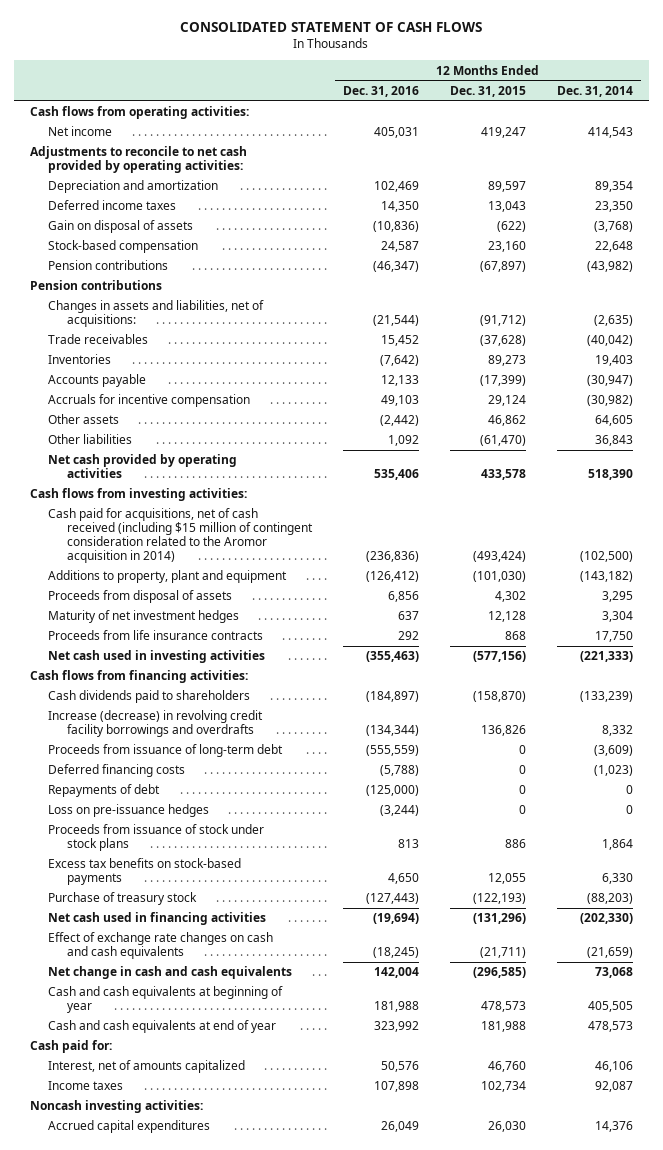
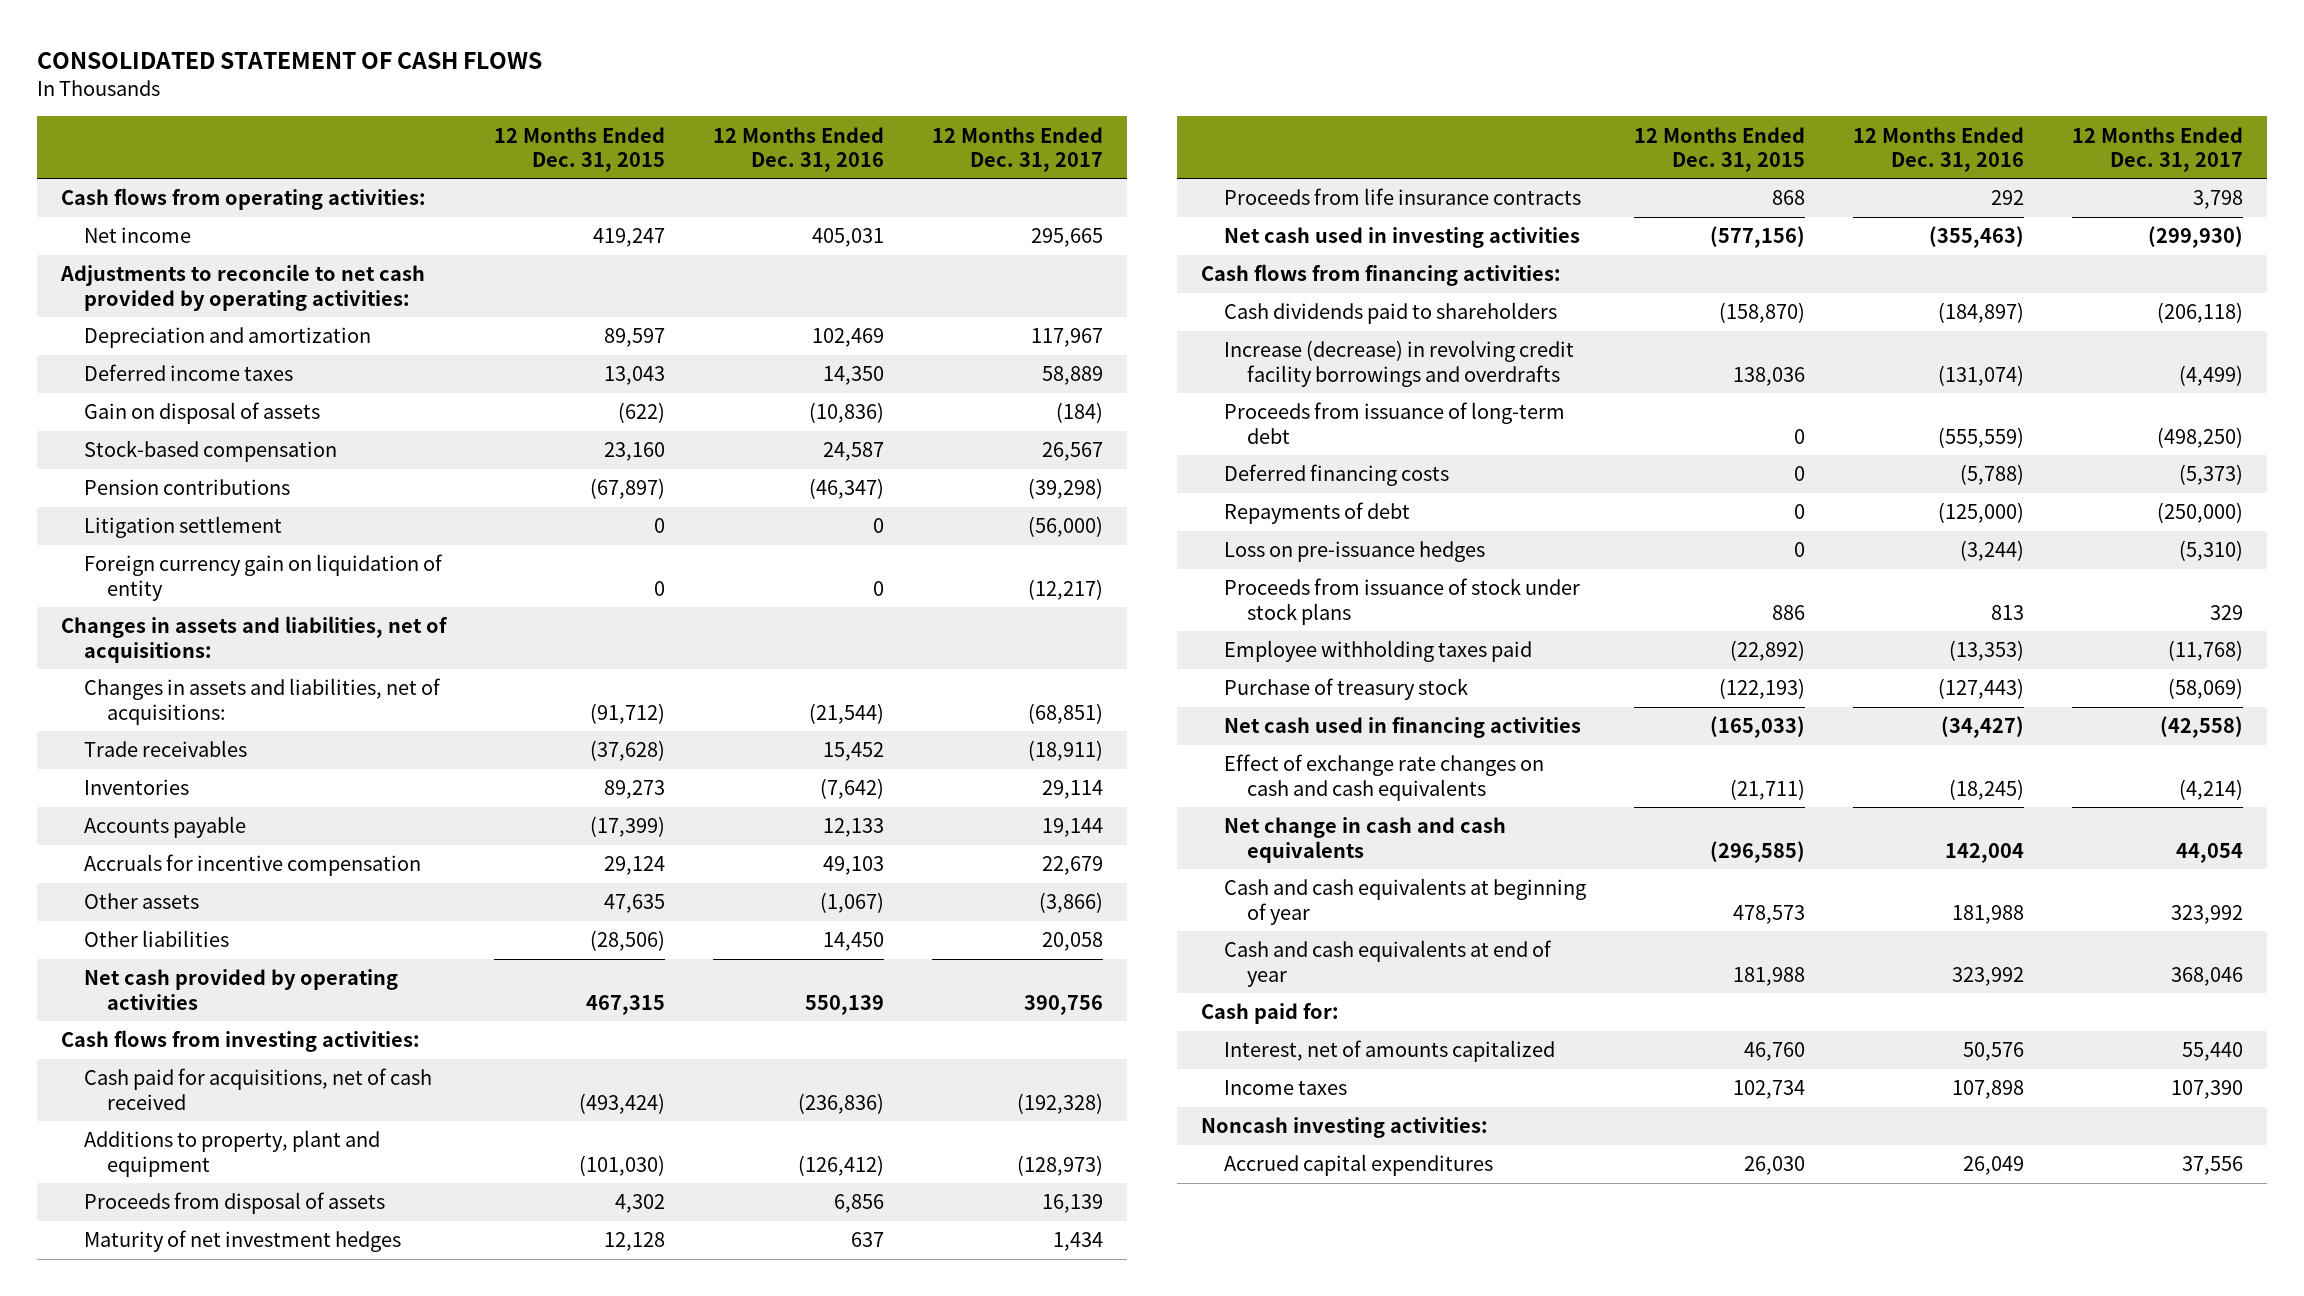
- | 12 Months Ended Dec. 31, 2016 | 12 Months Ended Dec. 31, 2015 | 12 Months Ended Dec. 31, 2014
+ | 12 Months Ended Dec. 31, 2015 | 12 Months Ended Dec. 31, 2016 | 12 Months Ended Dec. 31, 2017
- Pension contributions
+ Litigation settlement | 0 | 0 | (56,000)
+ Foreign currency gain on liquidation of entity | 0 | 0 | (12,217)
+ Changes in assets and liabilities, net of acquisitions:
- Other assets | (2,442) | 46,862 | 64,605
- Other liabilities | 1,092 | (61,470) | 36,843
- Net cash provided by operating activities | 535,406 | 433,578 | 518,390
+ Other assets | 47,635 | (1,067) | (3,866)
+ Other liabilities | (28,506) | 14,450 | 20,058
+ Net cash provided by operating activities | 467,315 | 550,139 | 390,756
- Cash paid for acquisitions, net of cash received (including $15 million of contingent consideration related to the Aromor acquisition in 2014) | (236,836) | (493,424) | (102,500)
+ Cash paid for acquisitions, net of cash received | (493,424) | (236,836) | (192,328)
- Increase (decrease) in revolving credit facility borrowings and overdrafts | (134,344) | 136,826 | 8,332
+ Increase (decrease) in revolving credit facility borrowings and overdrafts | 138,036 | (131,074) | (4,499)
- Excess tax benefits on stock-based payments | 4,650 | 12,055 | 6,330
+ Employee withholding taxes paid | (22,892) | (13,353) | (11,768)
- Net cash used in financing activities | (19,694) | (131,296) | (202,330)
+ Net cash used in financing activities | (165,033) | (34,427) | (42,558)

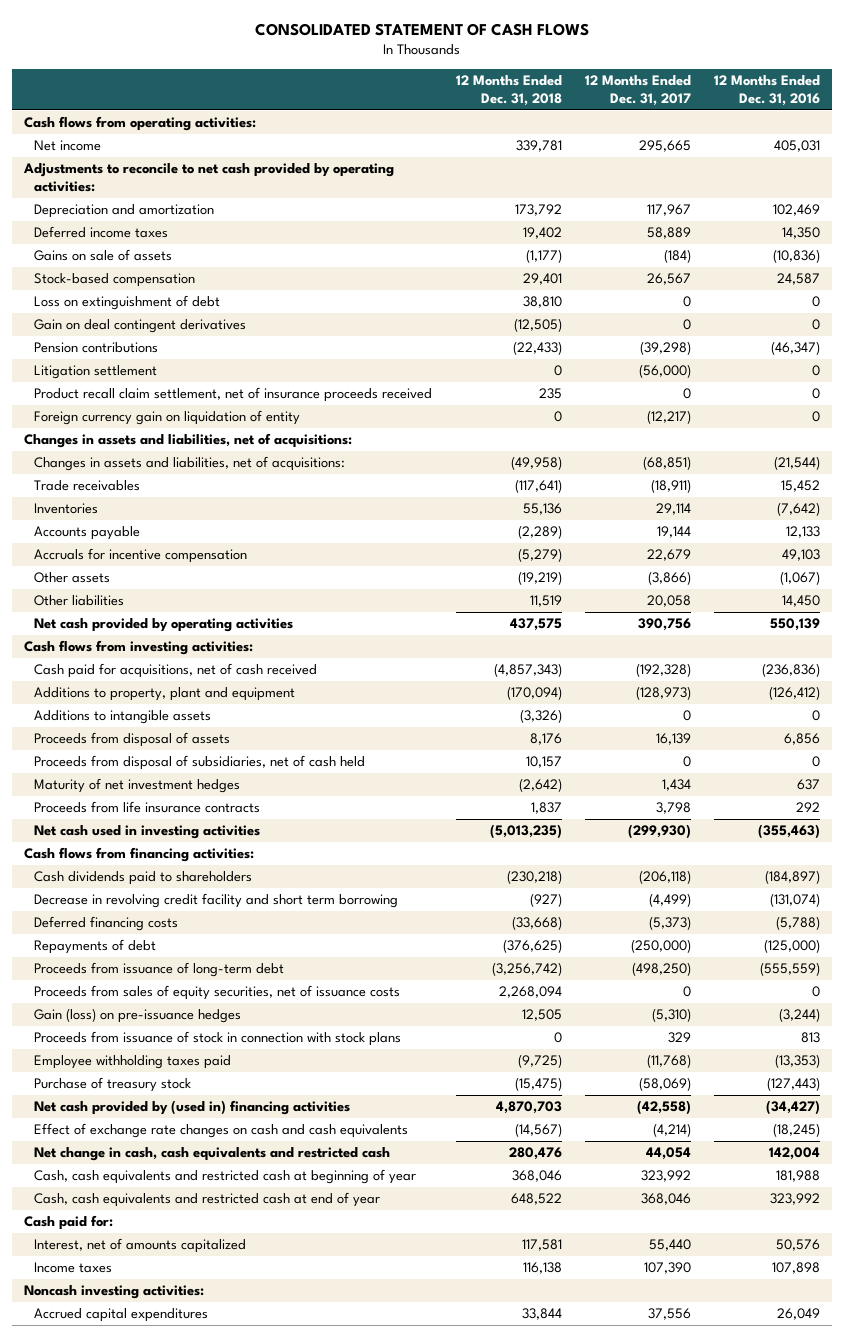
- | 12 Months Ended Dec. 31, 2015 | 12 Months Ended Dec. 31, 2016 | 12 Months Ended Dec. 31, 2017
+ | 12 Months Ended Dec. 31, 2018 | 12 Months Ended Dec. 31, 2017 | 12 Months Ended Dec. 31, 2016
- Gain on disposal of assets | (622) | (10,836) | (184)
+ Gains on sale of assets | (1,177) | (184) | (10,836)
+ Loss on extinguishment of debt | 38,810 | 0 | 0
+ Gain on deal contingent derivatives | (12,505) | 0 | 0
+ Product recall claim settlement, net of insurance proceeds received | 235 | 0 | 0
+ Additions to intangible assets | (3,326) | 0 | 0
+ Proceeds from disposal of subsidiaries, net of cash held | 10,157 | 0 | 0
- Increase (decrease) in revolving credit facility borrowings and overdrafts | 138,036 | (131,074) | (4,499)
+ Decrease in revolving credit facility and short term borrowing | (927) | (4,499) | (131,074)
- Loss on pre-issuance hedges | 0 | (3,244) | (5,310)
- Proceeds from issuance of stock under stock plans | 886 | 813 | 329
moved down: Proceeds from issuance of long-term debt | (3,256,742) | (498,250) | (555,559)
+ Proceeds from sales of equity securities, net of issuance costs | 2,268,094 | 0 | 0
+ Gain (loss) on pre-issuance hedges | 12,505 | (5,310) | (3,244)
+ Proceeds from issuance of stock in connection with stock plans | 0 | 329 | 813
- Net cash used in financing activities | (165,033) | (34,427) | (42,558)
+ Net cash provided by (used in) financing activities | 4,870,703 | (42,558) | (34,427)
- Net change in cash and cash equivalents | (296,585) | 142,004 | 44,054
- Cash and cash equivalents at beginning of year | 478,573 | 181,988 | 323,992
- Cash and cash equivalents at end of year | 181,988 | 323,992 | 368,046
+ Net change in cash, cash equivalents and restricted cash | 280,476 | 44,054 | 142,004
+ Cash, cash equivalents and restricted cash at beginning of year | 368,046 | 323,992 | 181,988
+ Cash, cash equivalents and restricted cash at end of year | 648,522 | 368,046 | 323,992

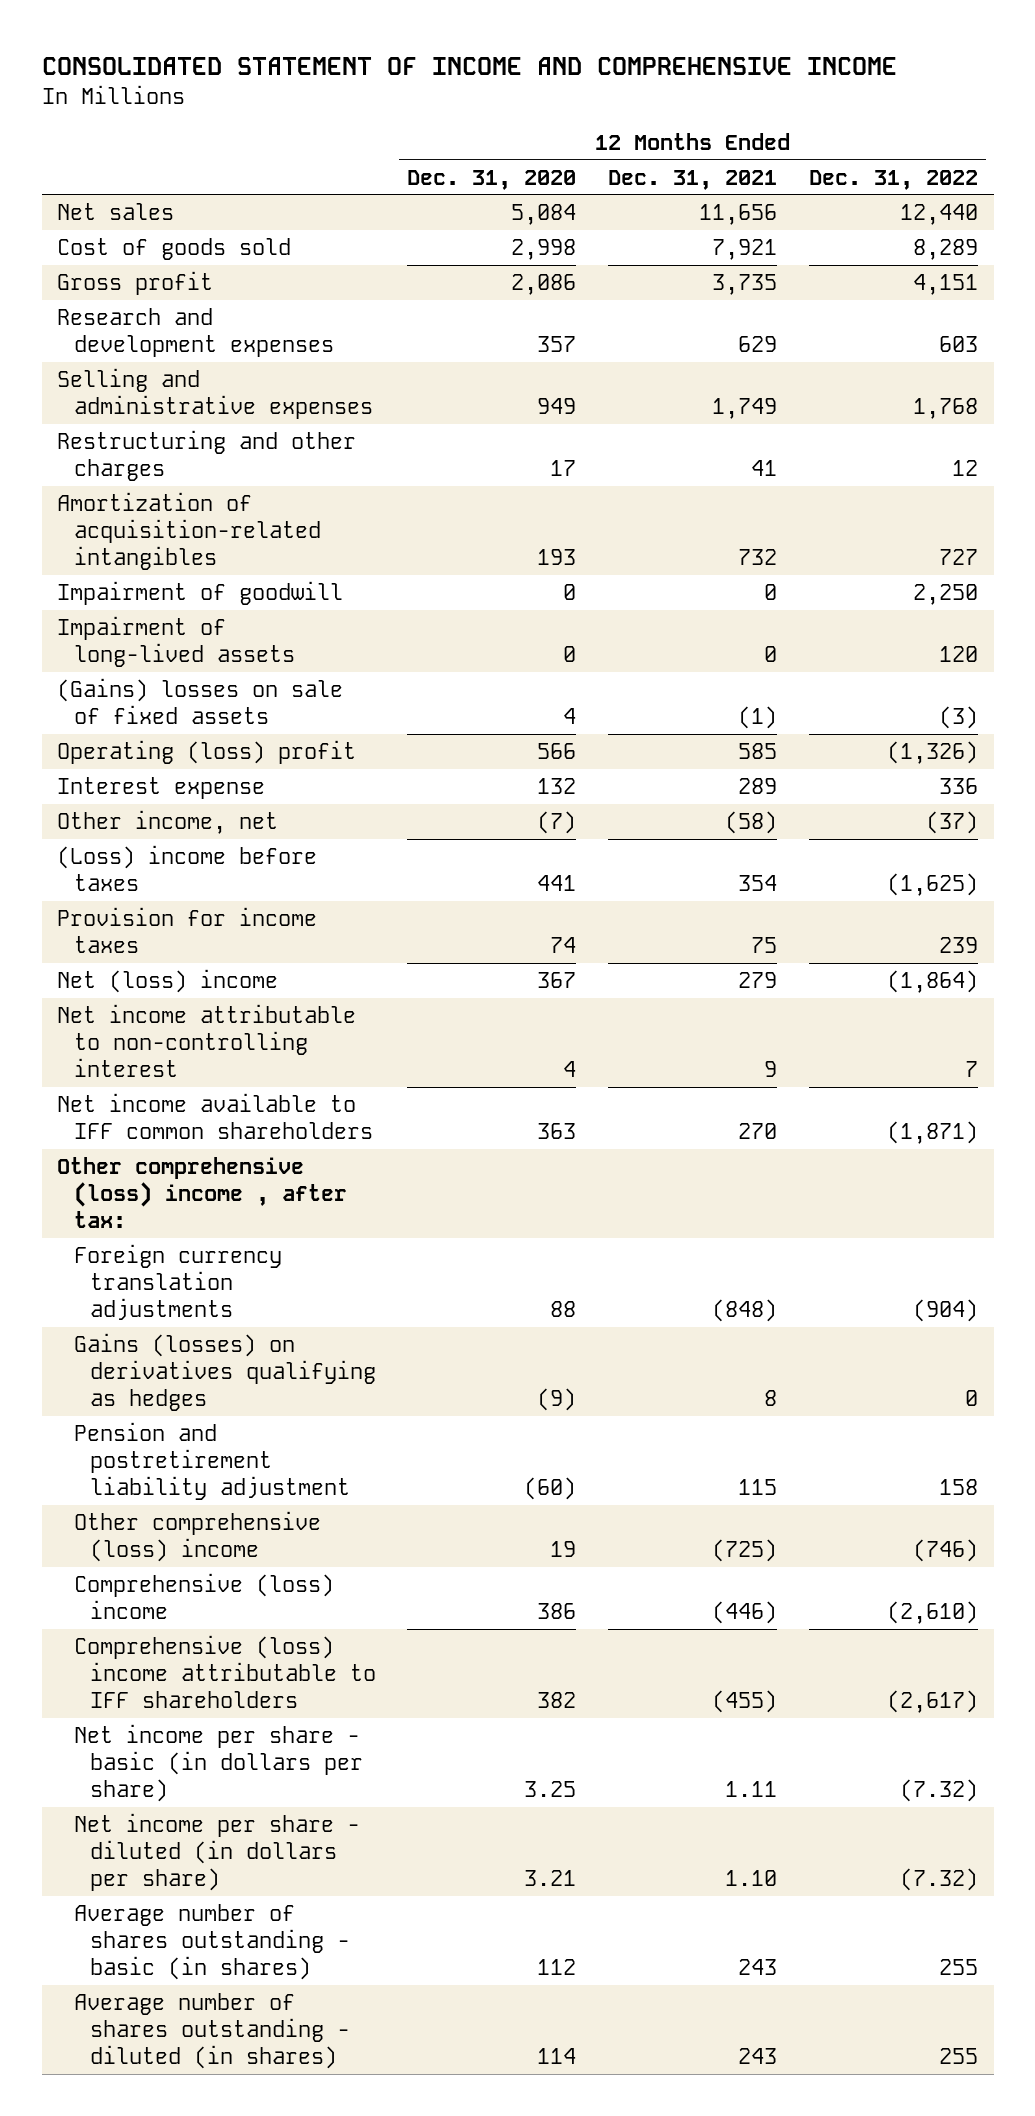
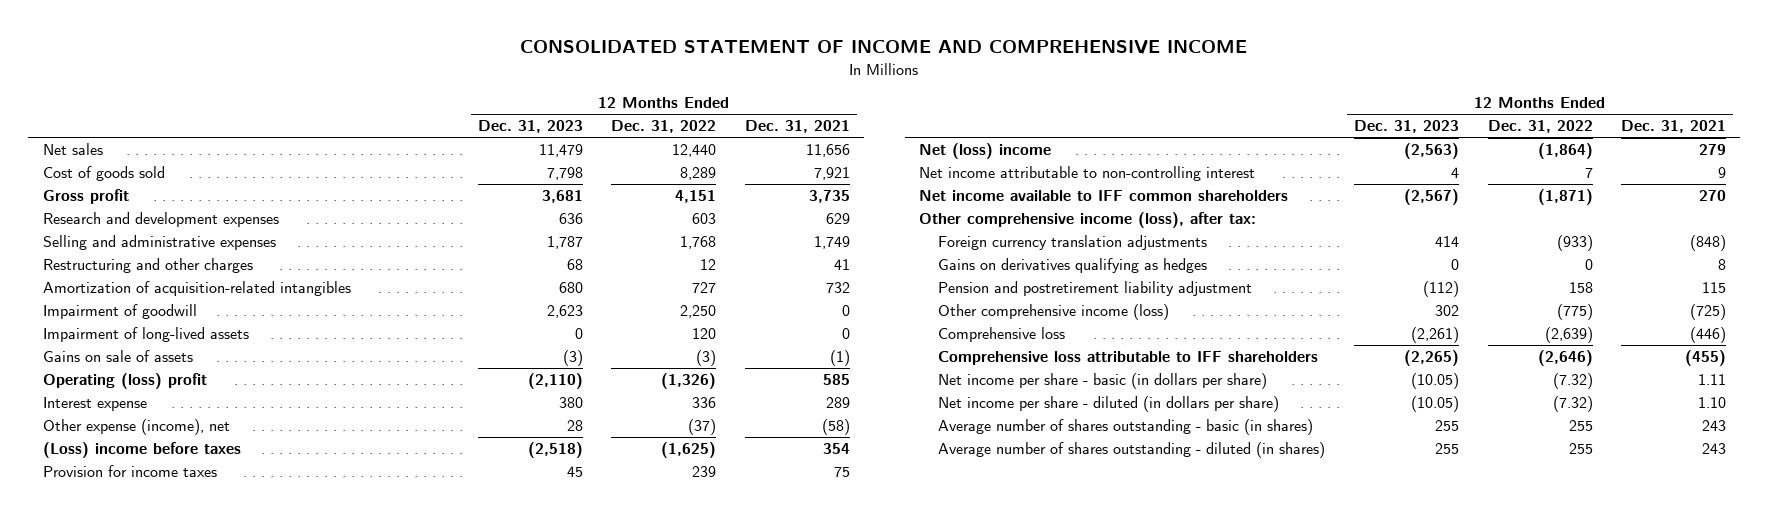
- | 12 Months Ended Dec. 31, 2020 | 12 Months Ended Dec. 31, 2021 | 12 Months Ended Dec. 31, 2022
+ | 12 Months Ended Dec. 31, 2023 | 12 Months Ended Dec. 31, 2022 | 12 Months Ended Dec. 31, 2021
- (Gains) losses on sale of fixed assets | 4 | (1) | (3)
+ Gains on sale of assets | (3) | (3) | (1)
- Other income, net | (7) | (58) | (37)
+ Other expense (income), net | 28 | (37) | (58)
- Other comprehensive (loss) income , after tax:
- Foreign currency translation adjustments | 88 | (848) | (904)
- Gains (losses) on derivatives qualifying as hedges | (9) | 8 | 0
+ Other comprehensive income (loss), after tax:
+ Foreign currency translation adjustments | 414 | (933) | (848)
+ Gains on derivatives qualifying as hedges | 0 | 0 | 8
- Other comprehensive (loss) income | 19 | (725) | (746)
- Comprehensive (loss) income | 386 | (446) | (2,610)
- Comprehensive (loss) income attributable to IFF shareholders | 382 | (455) | (2,617)
+ Other comprehensive income (loss) | 302 | (775) | (725)
+ Comprehensive loss | (2,261) | (2,639) | (446)
+ Comprehensive loss attributable to IFF shareholders | (2,265) | (2,646) | (455)

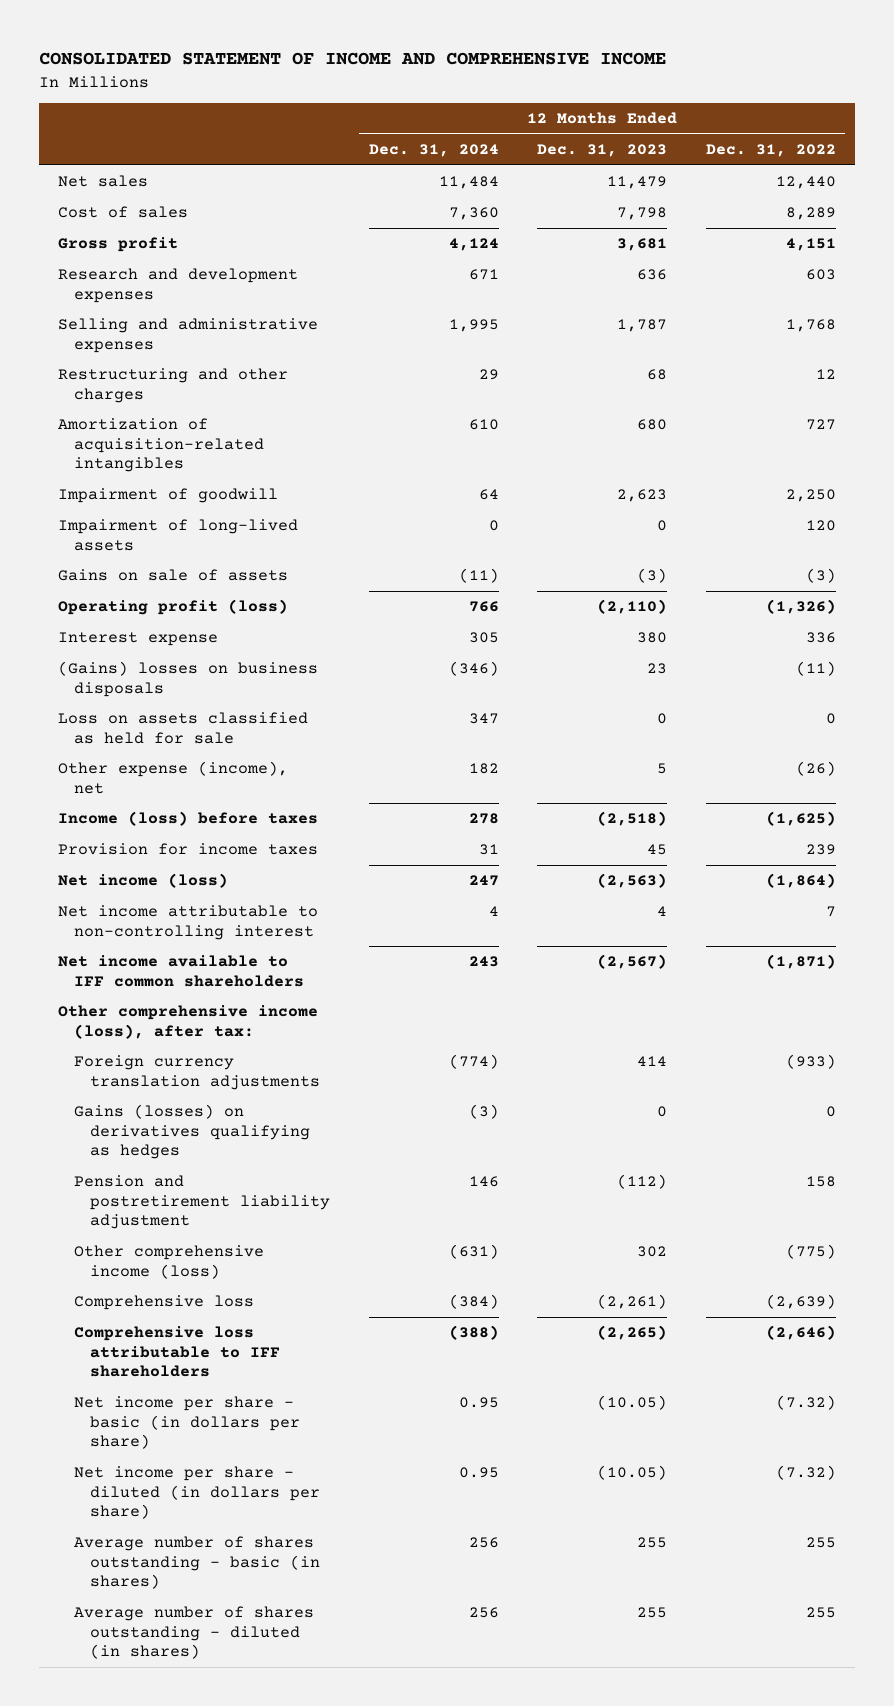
- | 12 Months Ended Dec. 31, 2023 | 12 Months Ended Dec. 31, 2022 | 12 Months Ended Dec. 31, 2021
+ | 12 Months Ended Dec. 31, 2024 | 12 Months Ended Dec. 31, 2023 | 12 Months Ended Dec. 31, 2022
- Cost of goods sold | 7,798 | 8,289 | 7,921
+ Cost of sales | 7,360 | 7,798 | 8,289
- Operating (loss) profit | (2,110) | (1,326) | 585
+ Operating profit (loss) | 766 | (2,110) | (1,326)
- Other expense (income), net | 28 | (37) | (58)
- (Loss) income before taxes | (2,518) | (1,625) | 354
+ (Gains) losses on business disposals | (346) | 23 | (11)
+ Loss on assets classified as held for sale | 347 | 0 | 0
+ Other expense (income), net | 182 | 5 | (26)
+ Income (loss) before taxes | 278 | (2,518) | (1,625)
- Net (loss) income | (2,563) | (1,864) | 279
+ Net income (loss) | 247 | (2,563) | (1,864)
- Gains on derivatives qualifying as hedges | 0 | 0 | 8
+ Gains (losses) on derivatives qualifying as hedges | (3) | 0 | 0

